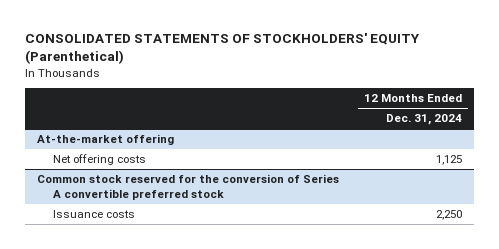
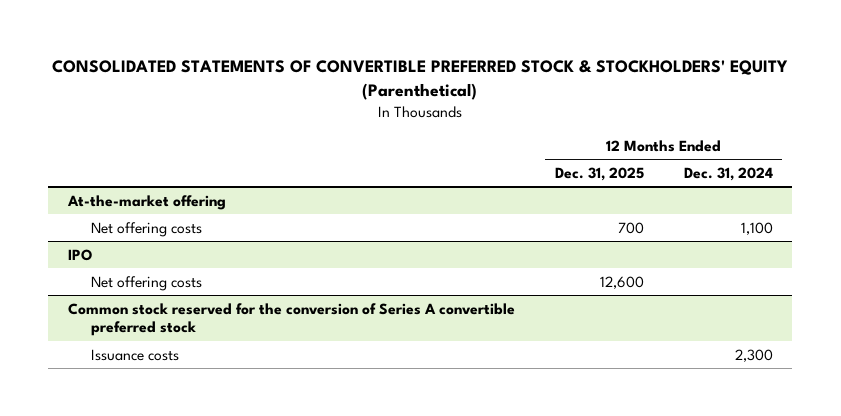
- CONSOLIDATED STATEMENTS OF STOCKHOLDERS' EQUITY (Parenthetical)
+ CONSOLIDATED STATEMENTS OF CONVERTIBLE PREFERRED STOCK & STOCKHOLDERS' EQUITY (Parenthetical)
- | 12 Months Ended Dec. 31, 2024
+ | 12 Months Ended Dec. 31, 2025 | 12 Months Ended Dec. 31, 2024
@ At-the-market offering
- Net offering costs | 1,125
+ Net offering costs | 700 | 1,100
+ IPO
+ Net offering costs | 12,600 |
@ Common stock reserved for the conversion of Series A convertible preferred stock
- Issuance costs | 2,250
+ Issuance costs | | 2,300

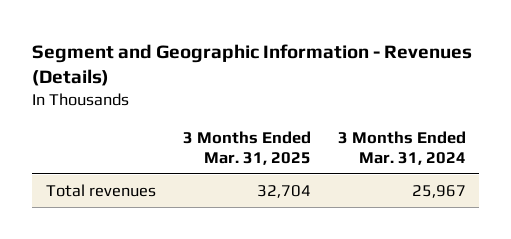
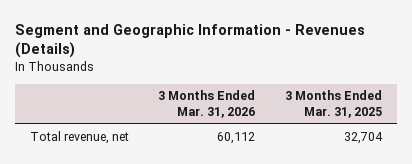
- | 3 Months Ended Mar. 31, 2025 | 3 Months Ended Mar. 31, 2024
+ | 3 Months Ended Mar. 31, 2026 | 3 Months Ended Mar. 31, 2025
- Total revenues | 32,704 | 25,967
+ Total revenue, net | 60,112 | 32,704

